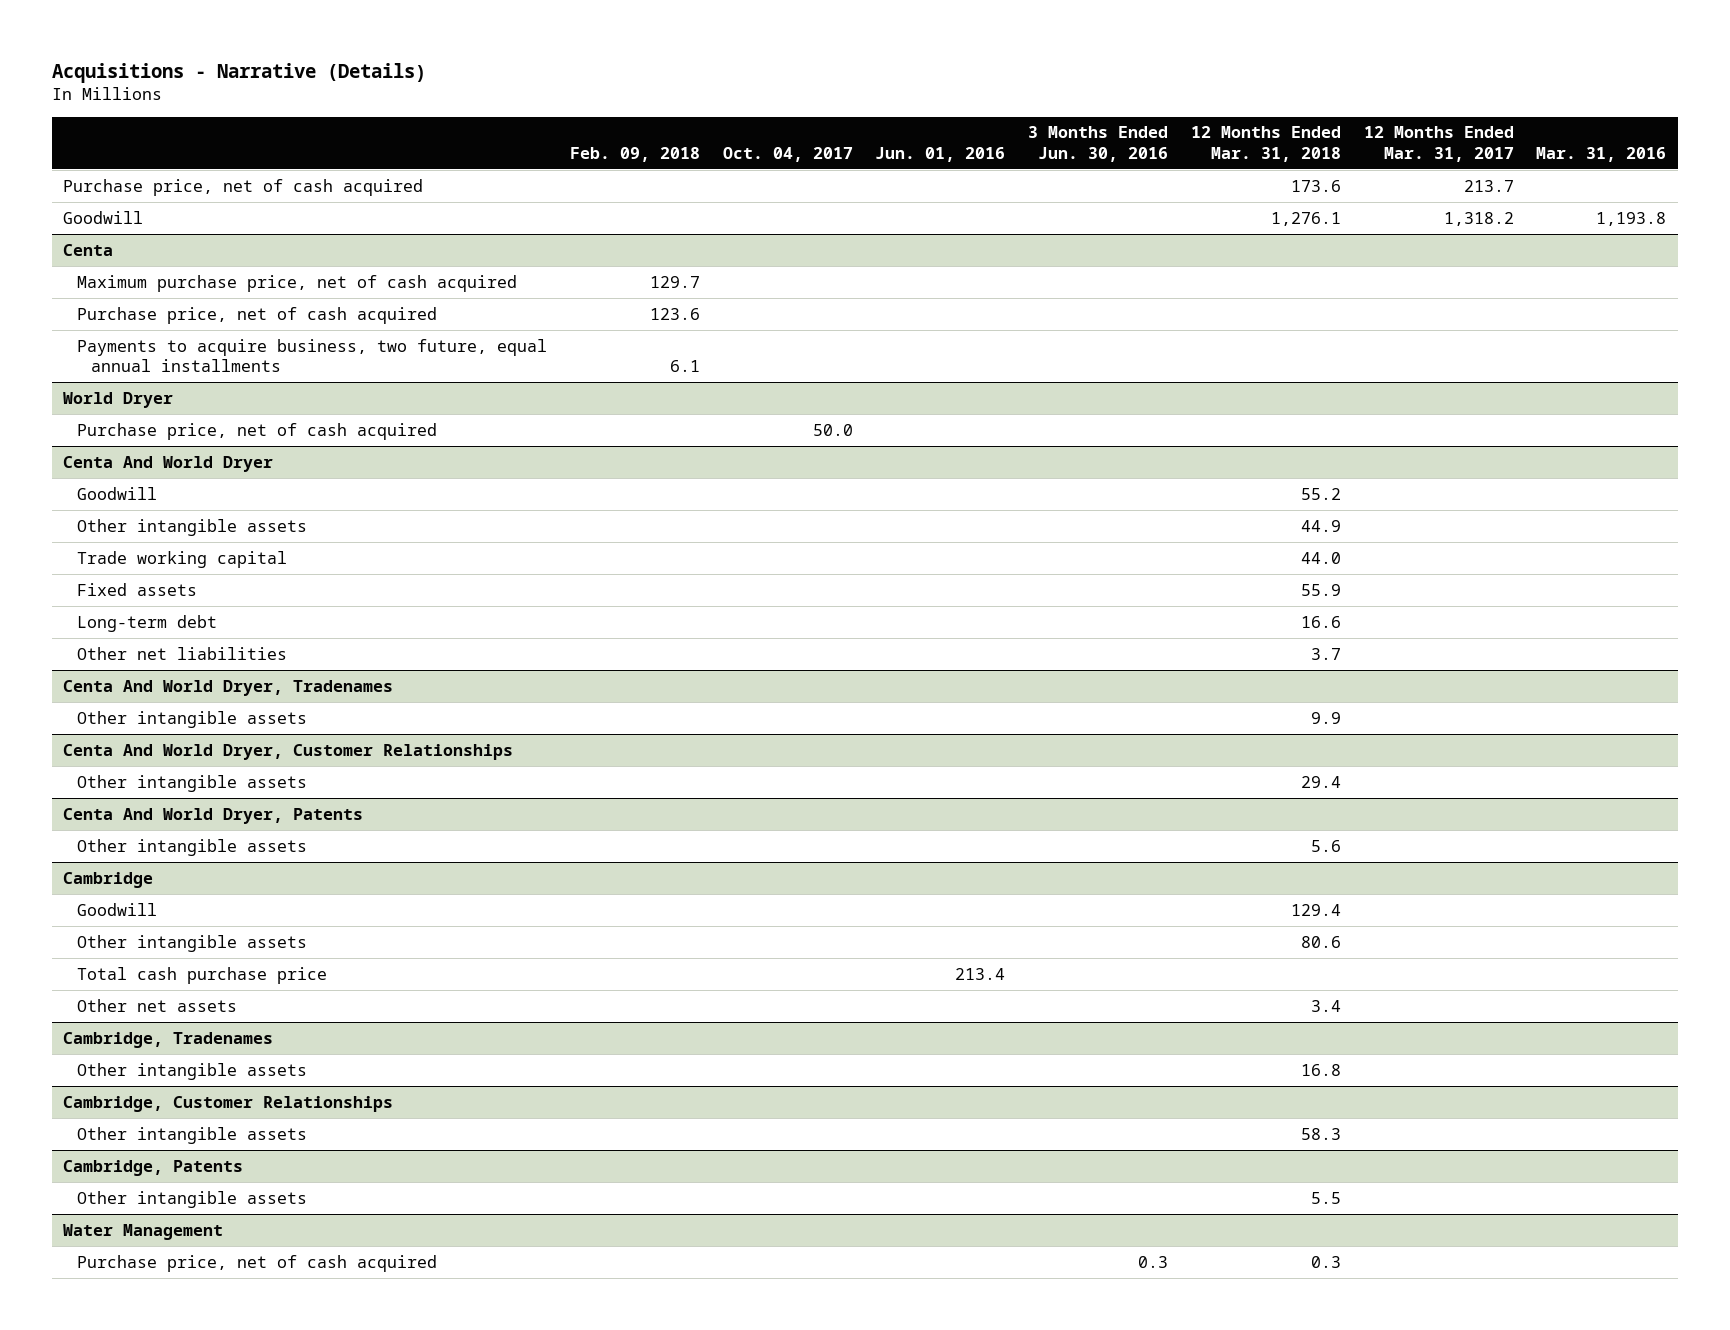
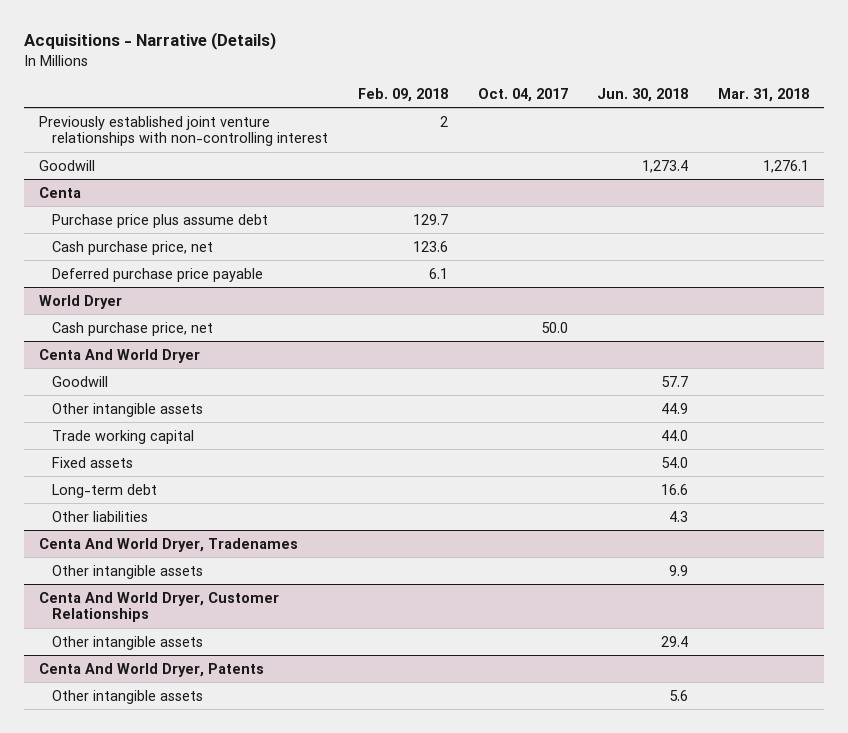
- | Feb. 09, 2018 | Oct. 04, 2017 | Jun. 01, 2016 | 3 Months Ended Jun. 30, 2016 | 12 Months Ended Mar. 31, 2018 | 12 Months Ended Mar. 31, 2017 | Mar. 31, 2016
+ | Feb. 09, 2018 | Oct. 04, 2017 | Jun. 30, 2018 | Mar. 31, 2018
- Purchase price, net of cash acquired | | | | | 173.6 | 213.7 |
+ Previously established joint venture relationships with non-controlling interest | 2 | | |
@ Centa
- Maximum purchase price, net of cash acquired | 129.7 | | | | | |
- Purchase price, net of cash acquired | 123.6 | | | | | |
- Payments to acquire business, two future, equal annual installments | 6.1 | | | | | |
+ Purchase price plus assume debt | 129.7 | | |
+ Cash purchase price, net | 123.6 | | |
+ Deferred purchase price payable | 6.1 | | |
@ World Dryer
- Purchase price, net of cash acquired | | 50.0 | | | | |
+ Cash purchase price, net | | 50.0 | |
@ Centa And World Dryer
- Other net liabilities | | | | | 3.7 | |
+ Other liabilities | | | 4.3 |
- Cambridge
- Goodwill | | | | | 129.4 | |
- Other intangible assets | | | | | 80.6 | |
- Total cash purchase price | | | 213.4 | | | |
- Other net assets | | | | | 3.4 | |
- Cambridge, Tradenames
- Other intangible assets | | | | | 16.8 | |
- Cambridge, Customer Relationships
- Other intangible assets | | | | | 58.3 | |
- Cambridge, Patents
- Other intangible assets | | | | | 5.5 | |
- Water Management
- Purchase price, net of cash acquired | | | | 0.3 | 0.3 | |

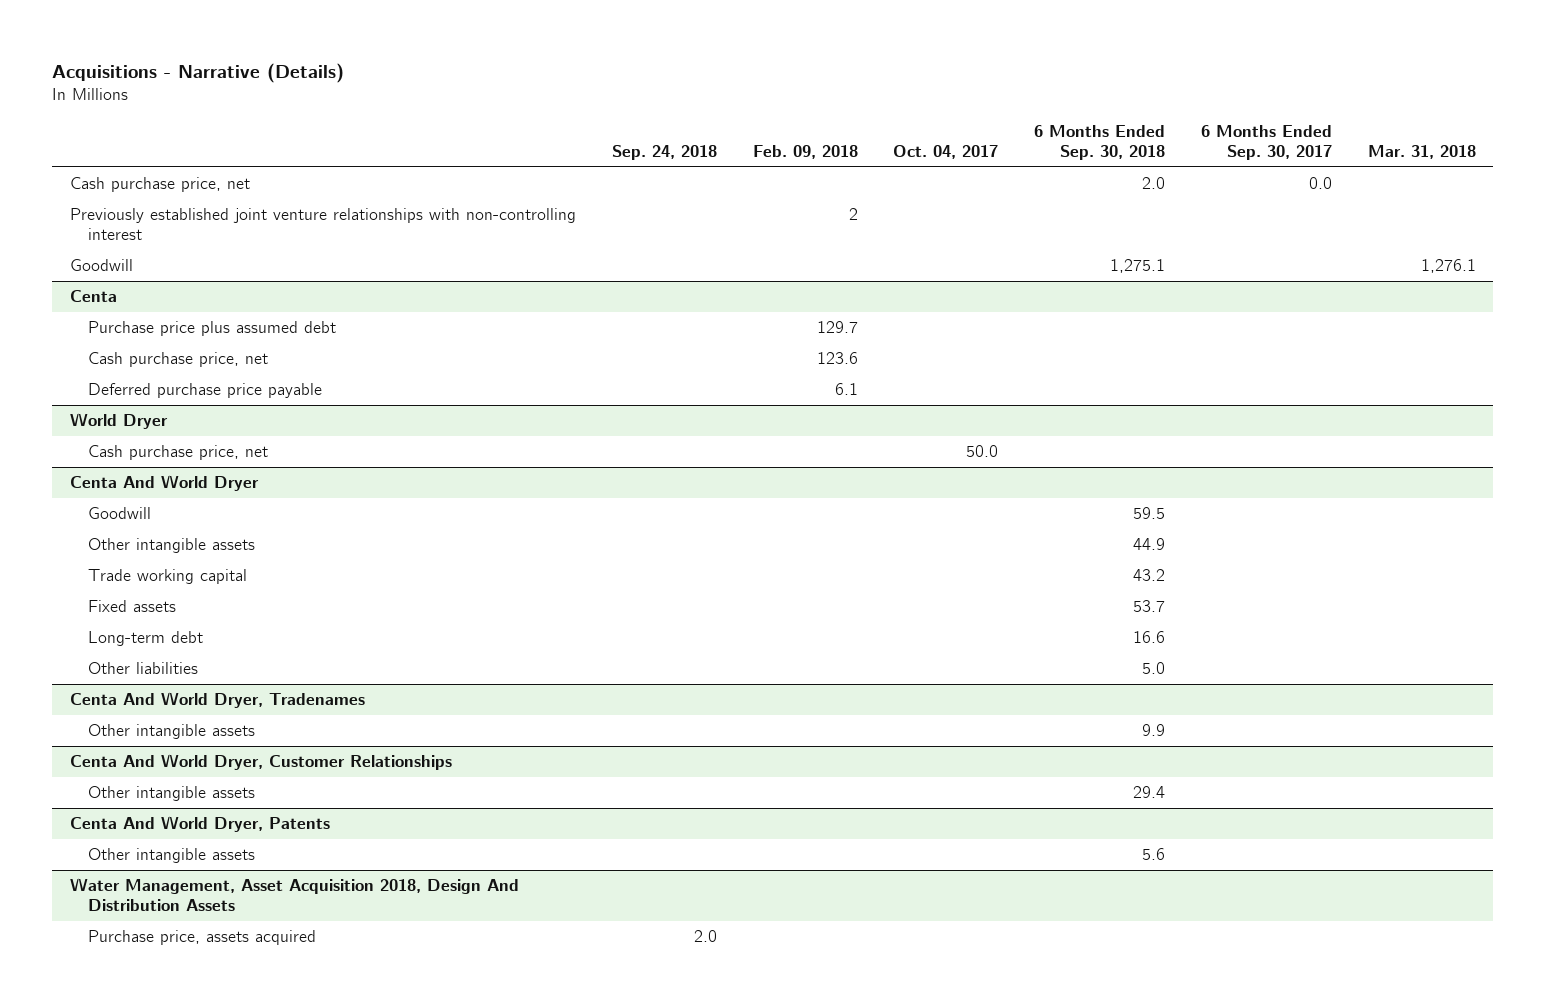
- | Feb. 09, 2018 | Oct. 04, 2017 | Jun. 30, 2018 | Mar. 31, 2018
+ | Sep. 24, 2018 | Feb. 09, 2018 | Oct. 04, 2017 | 6 Months Ended Sep. 30, 2018 | 6 Months Ended Sep. 30, 2017 | Mar. 31, 2018
+ Cash purchase price, net | | | | 2.0 | 0.0 |
@ Centa
- Purchase price plus assume debt | 129.7 | | |
+ Purchase price plus assumed debt | | 129.7 | | | |
+ Water Management, Asset Acquisition 2018, Design And Distribution Assets
+ Purchase price, assets acquired | 2.0 | | | | |

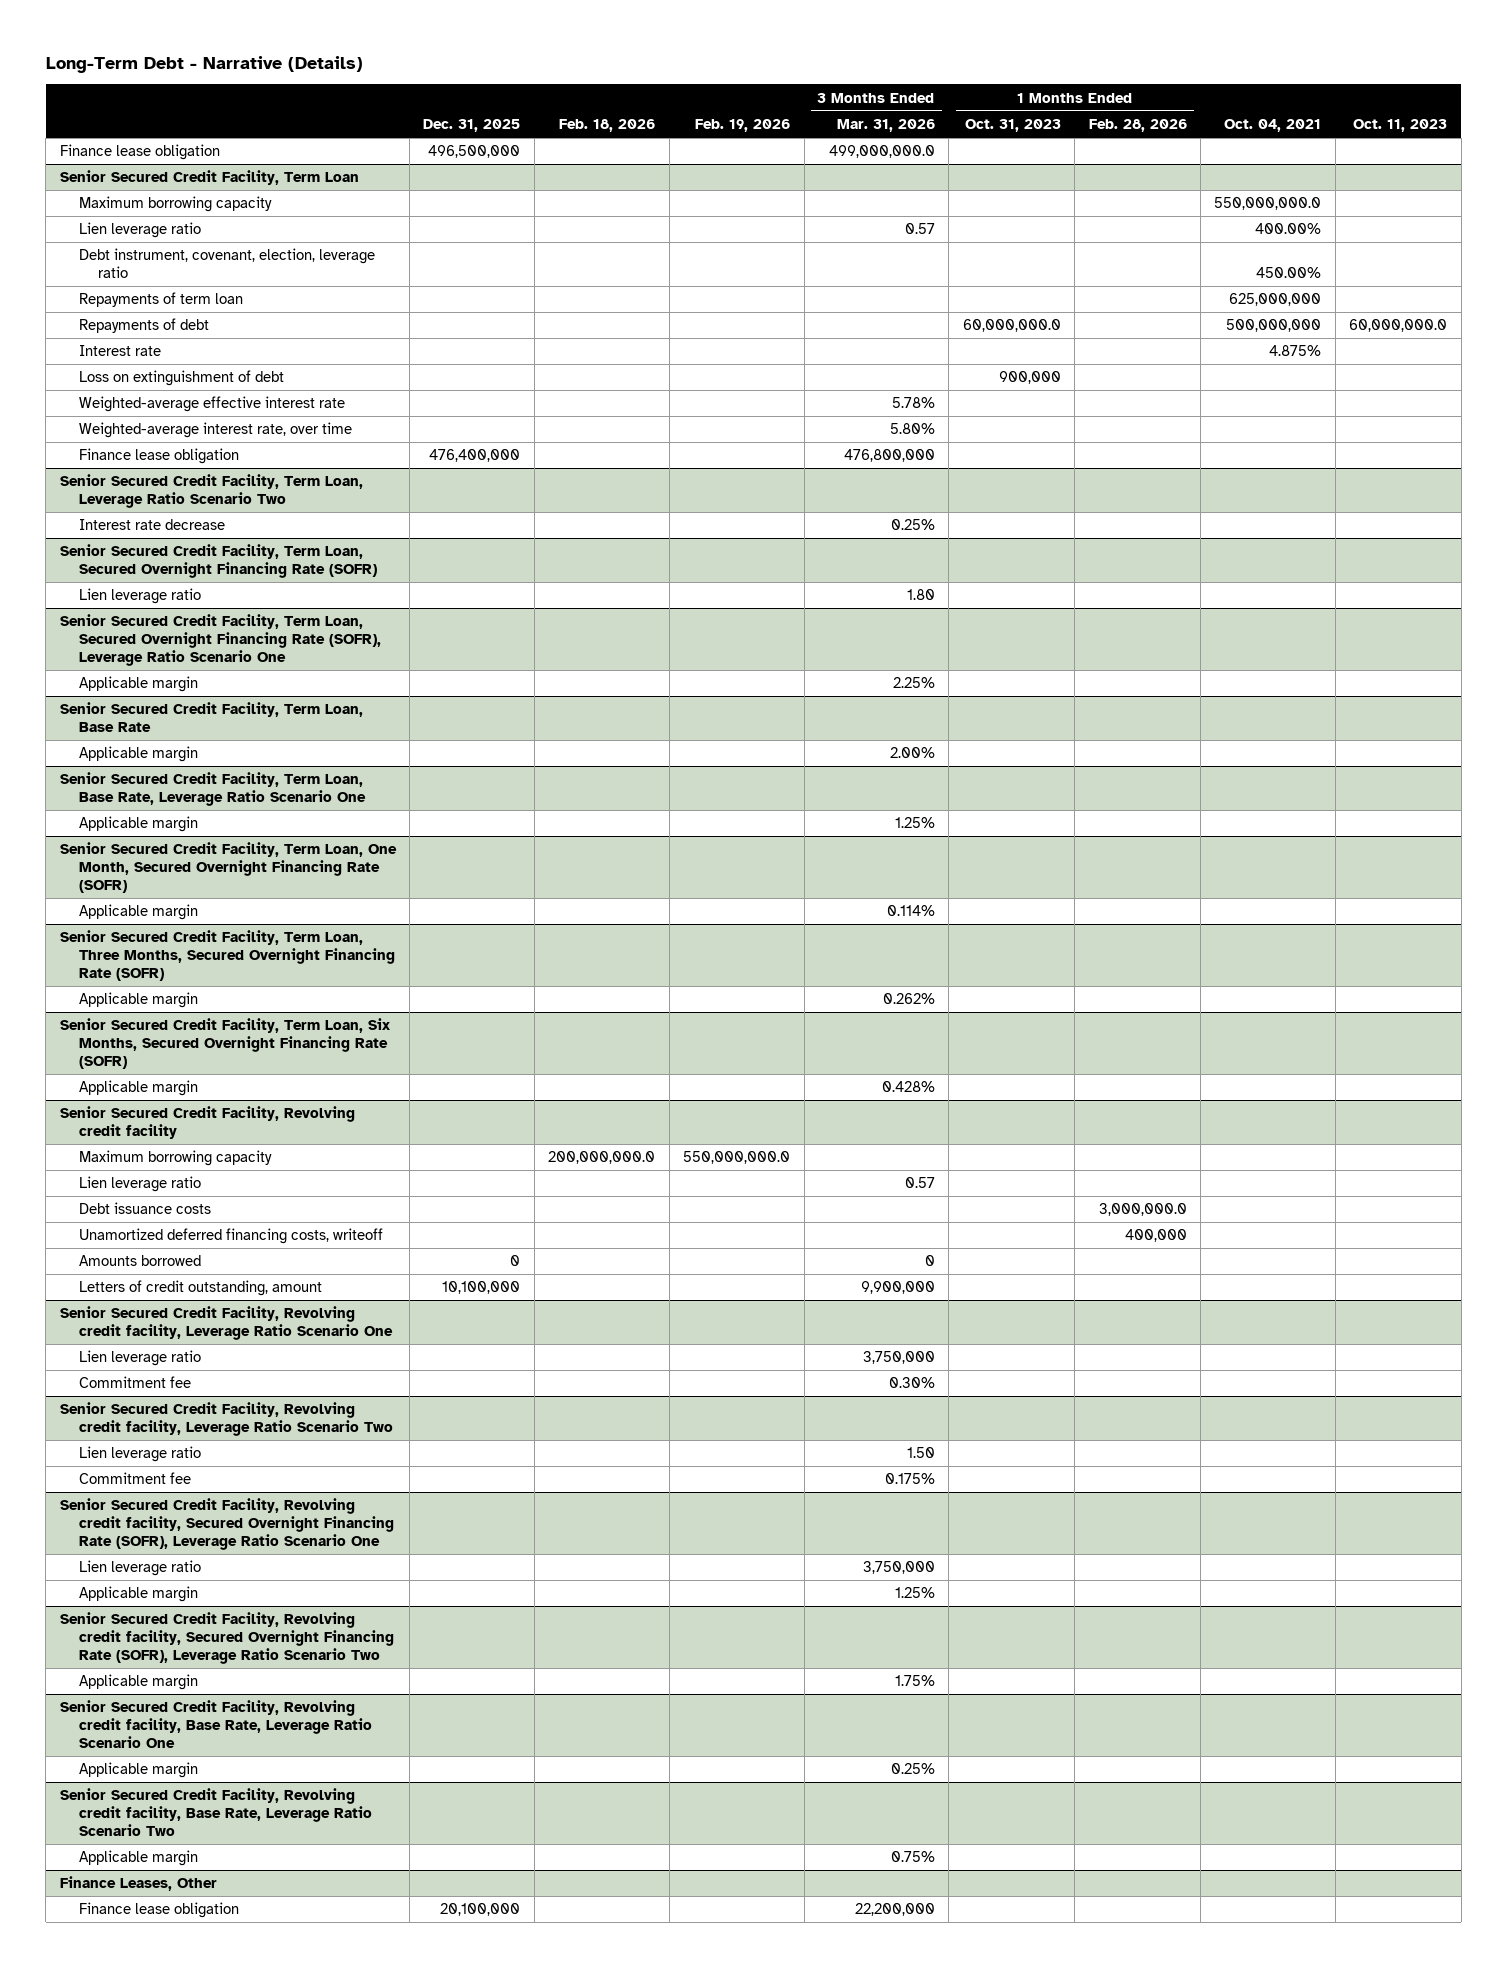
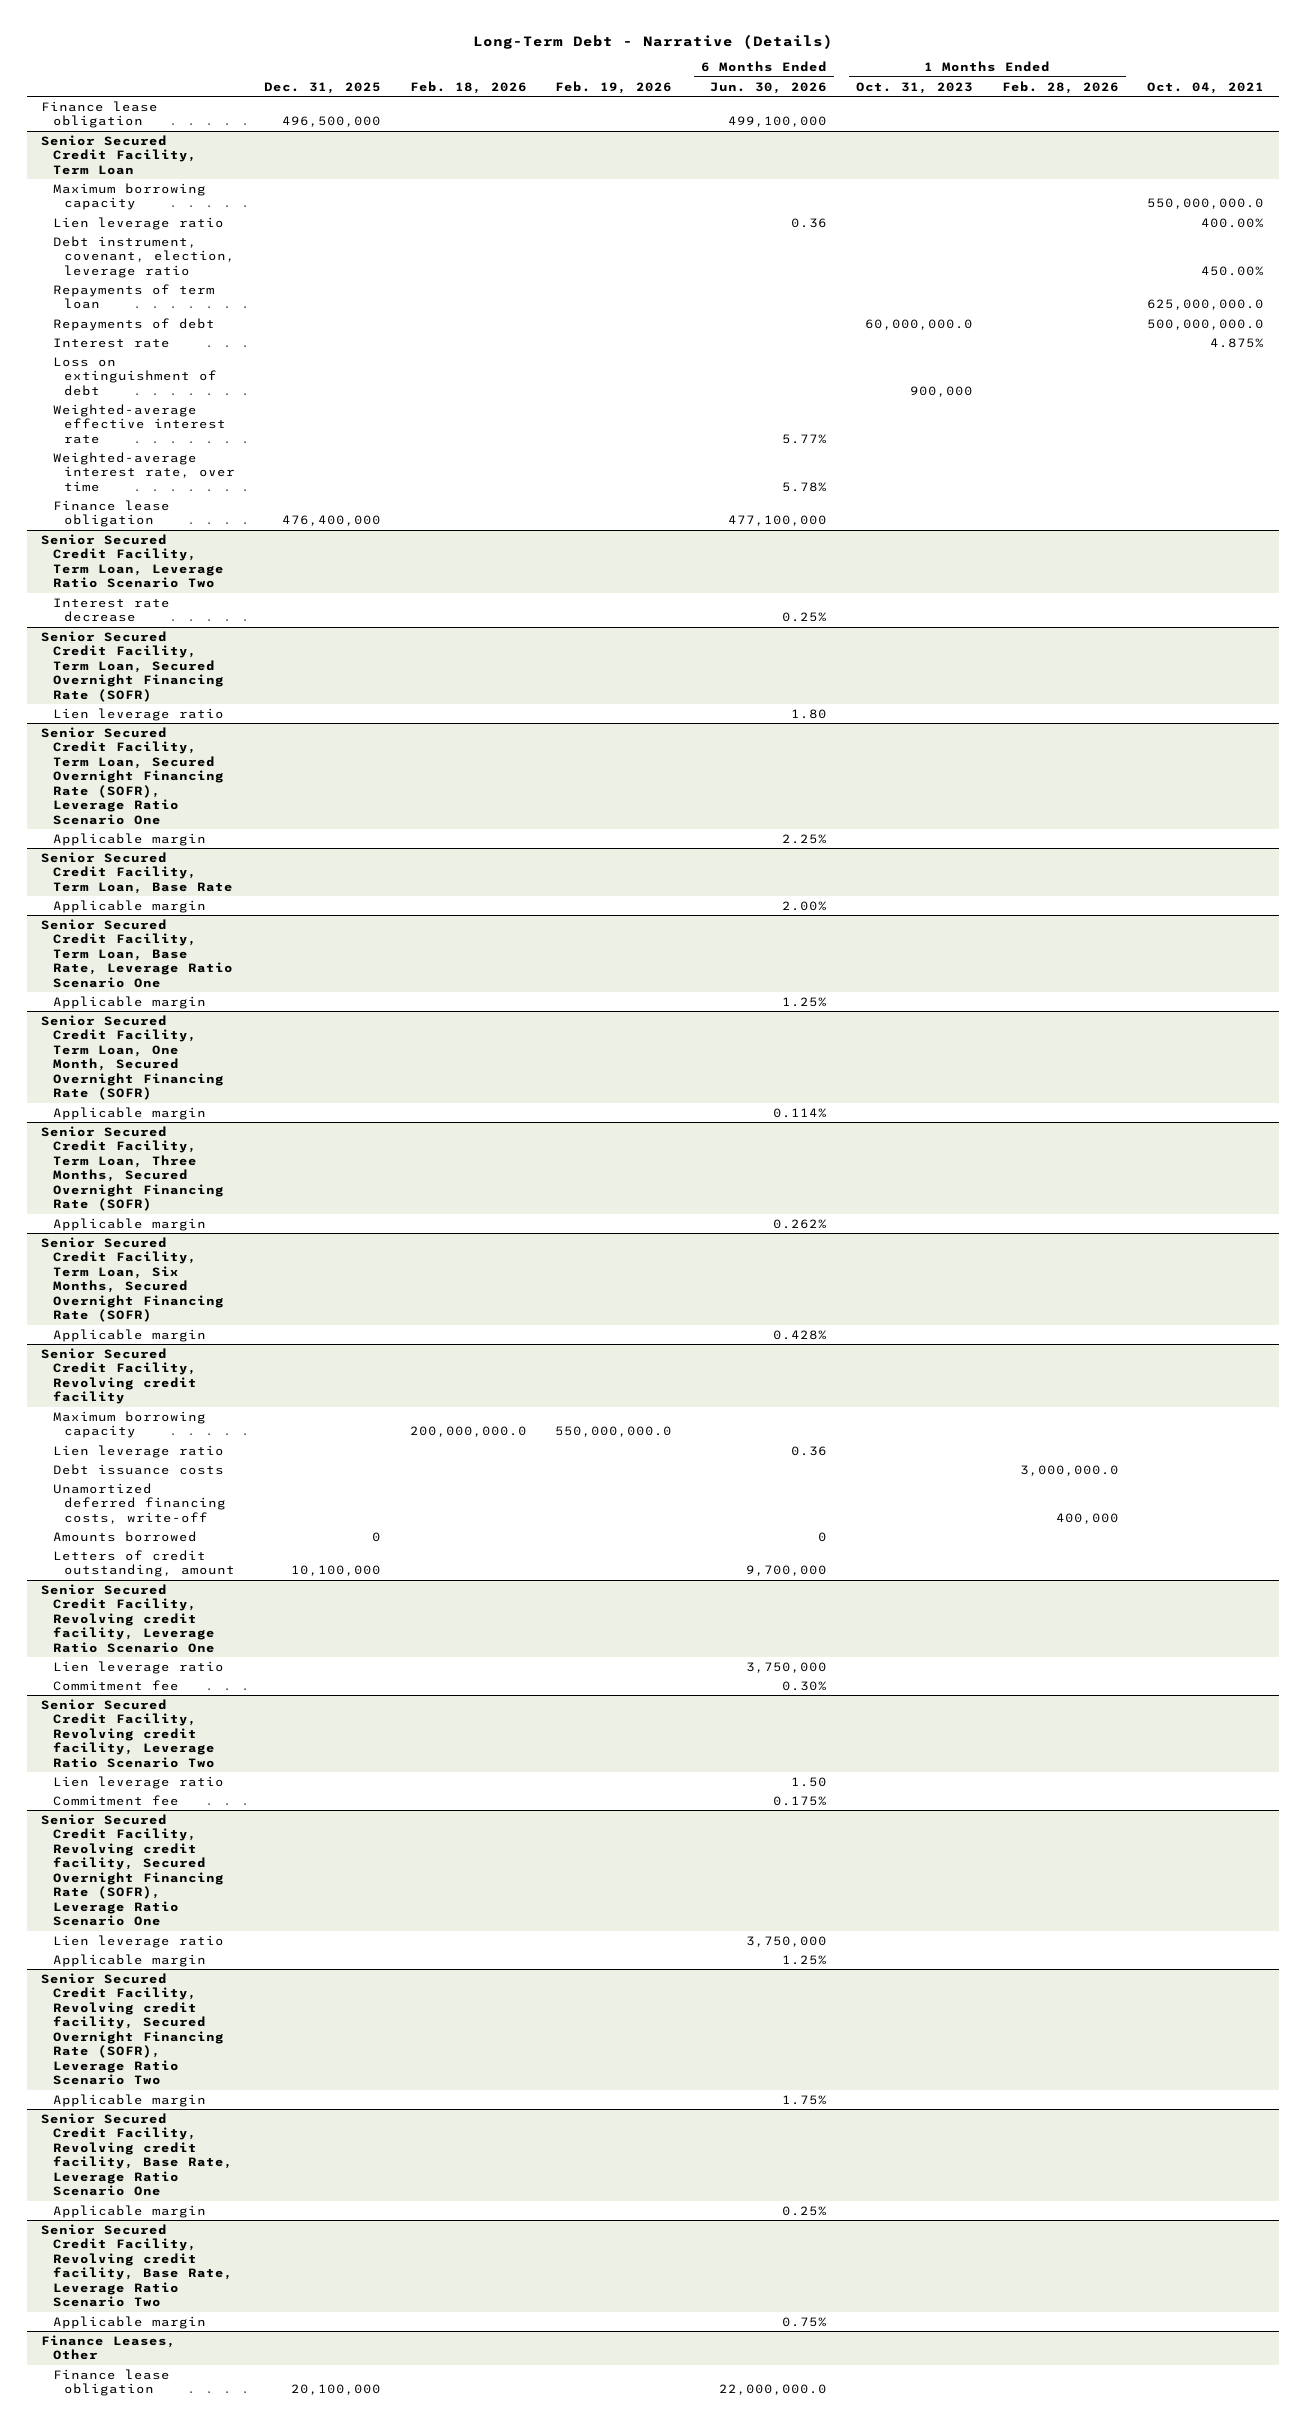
- | Dec. 31, 2025 | Feb. 18, 2026 | Feb. 19, 2026 | 3 Months Ended Mar. 31, 2026 | 1 Months Ended Oct. 31, 2023 | 1 Months Ended Feb. 28, 2026 | Oct. 04, 2021 | Oct. 11, 2023
+ | Dec. 31, 2025 | Feb. 18, 2026 | Feb. 19, 2026 | 6 Months Ended Jun. 30, 2026 | 1 Months Ended Oct. 31, 2023 | 1 Months Ended Feb. 28, 2026 | Oct. 04, 2021
@ Senior Secured Credit Facility, Term Loan
- Repayments of term loan | | | | | | | 625,000,000 |
- Repayments of debt | | | | | 60,000,000.0 | | 500,000,000 | 60,000,000.0
+ Repayments of term loan | | | | | | | 625,000,000.0
+ Repayments of debt | | | | | 60,000,000.0 | | 500,000,000.0
@ Senior Secured Credit Facility, Revolving credit facility
- Unamortized deferred financing costs, writeoff | | | | | | 400,000 | |
+ Unamortized deferred financing costs, write-off | | | | | | 400,000 |

